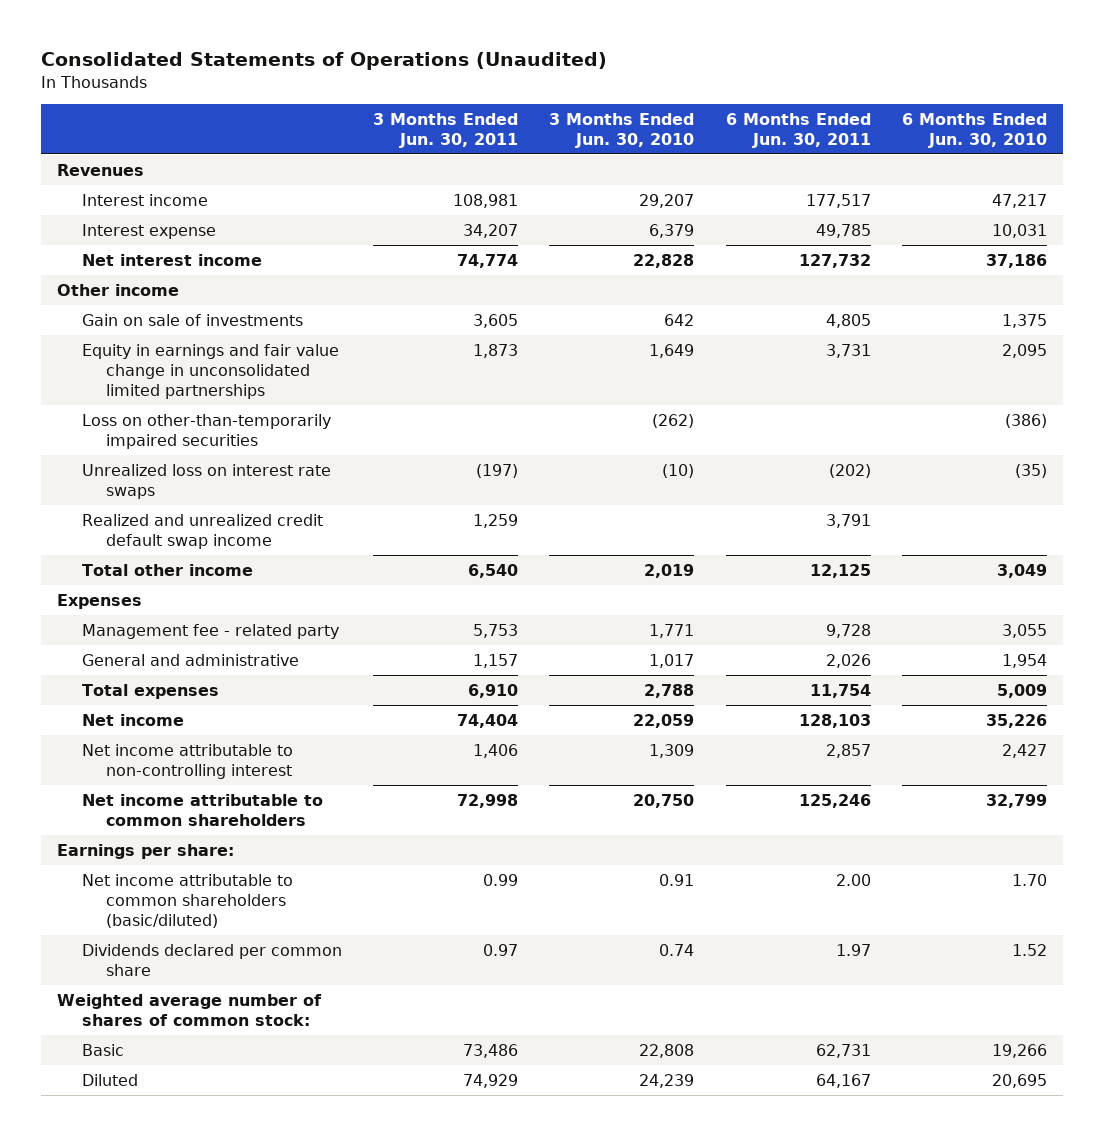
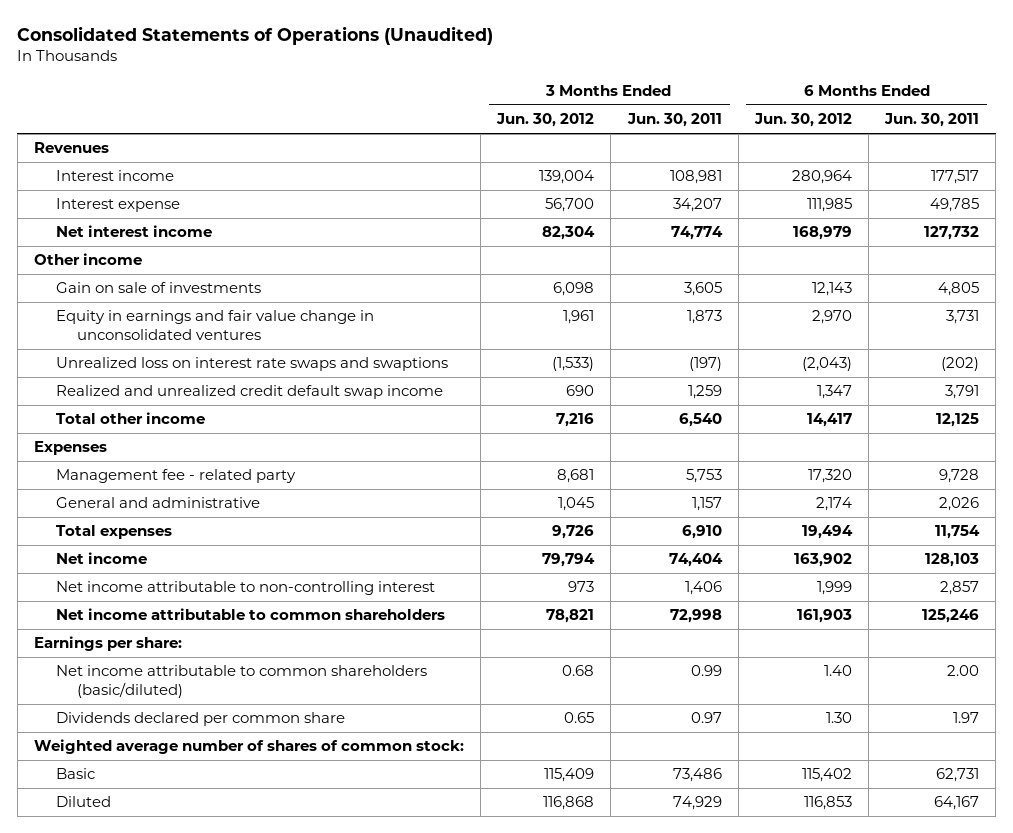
- | 3 Months Ended Jun. 30, 2011 | 3 Months Ended Jun. 30, 2010 | 6 Months Ended Jun. 30, 2011 | 6 Months Ended Jun. 30, 2010
+ | 3 Months Ended Jun. 30, 2012 | 3 Months Ended Jun. 30, 2011 | 6 Months Ended Jun. 30, 2012 | 6 Months Ended Jun. 30, 2011
- Equity in earnings and fair value change in unconsolidated limited partnerships | 1,873 | 1,649 | 3,731 | 2,095
- Loss on other-than-temporarily impaired securities | | (262) | | (386)
- Unrealized loss on interest rate swaps | (197) | (10) | (202) | (35)
+ Equity in earnings and fair value change in unconsolidated ventures | 1,961 | 1,873 | 2,970 | 3,731
+ Unrealized loss on interest rate swaps and swaptions | (1,533) | (197) | (2,043) | (202)

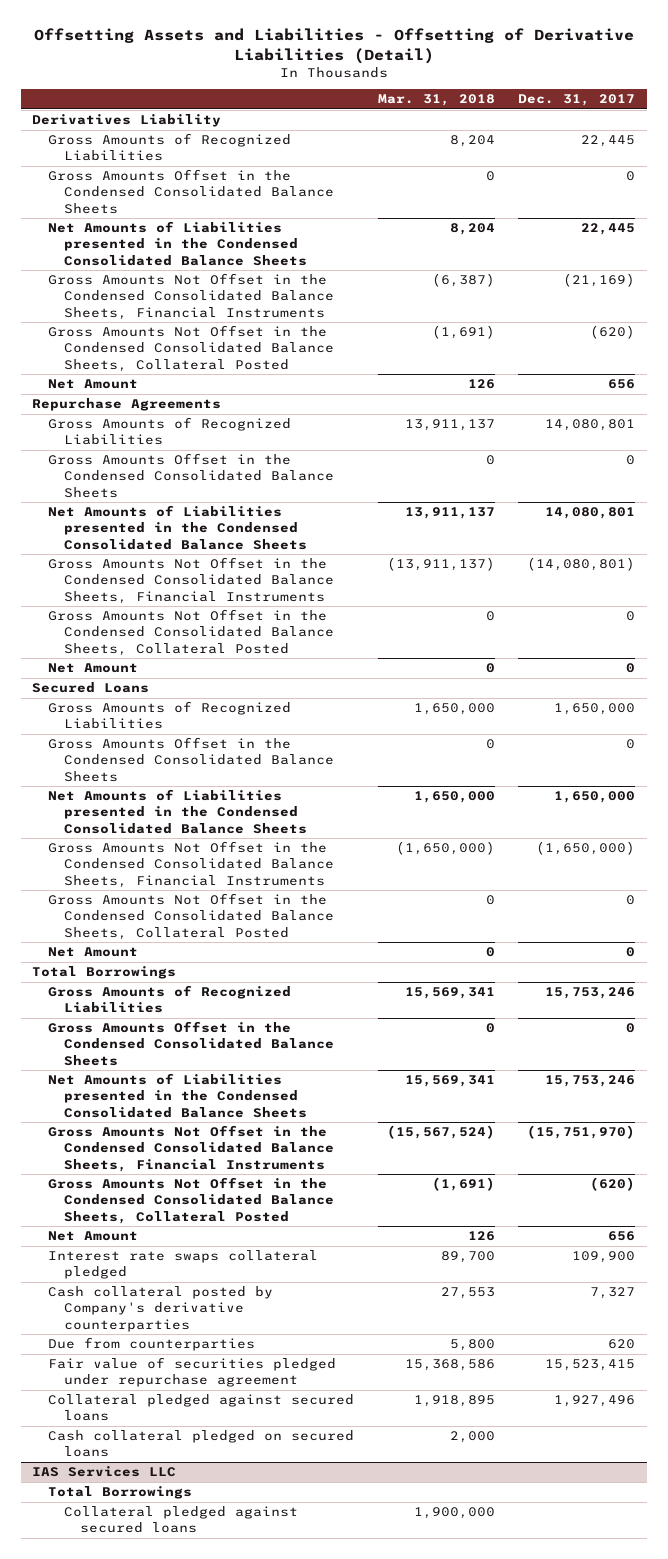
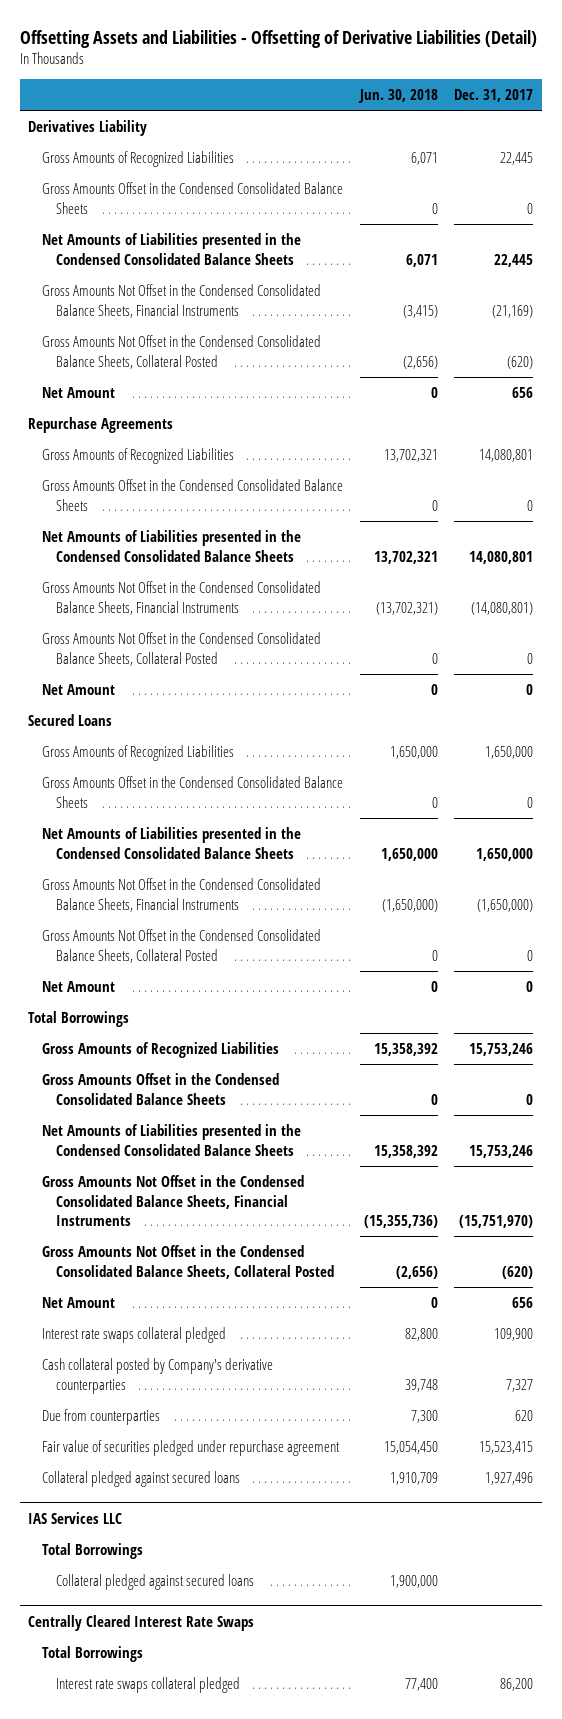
- | Mar. 31, 2018 | Dec. 31, 2017
+ | Jun. 30, 2018 | Dec. 31, 2017
- Cash collateral pledged on secured loans | 2,000 |
+ Centrally Cleared Interest Rate Swaps
+ Total Borrowings
+ Interest rate swaps collateral pledged | 77,400 | 86,200

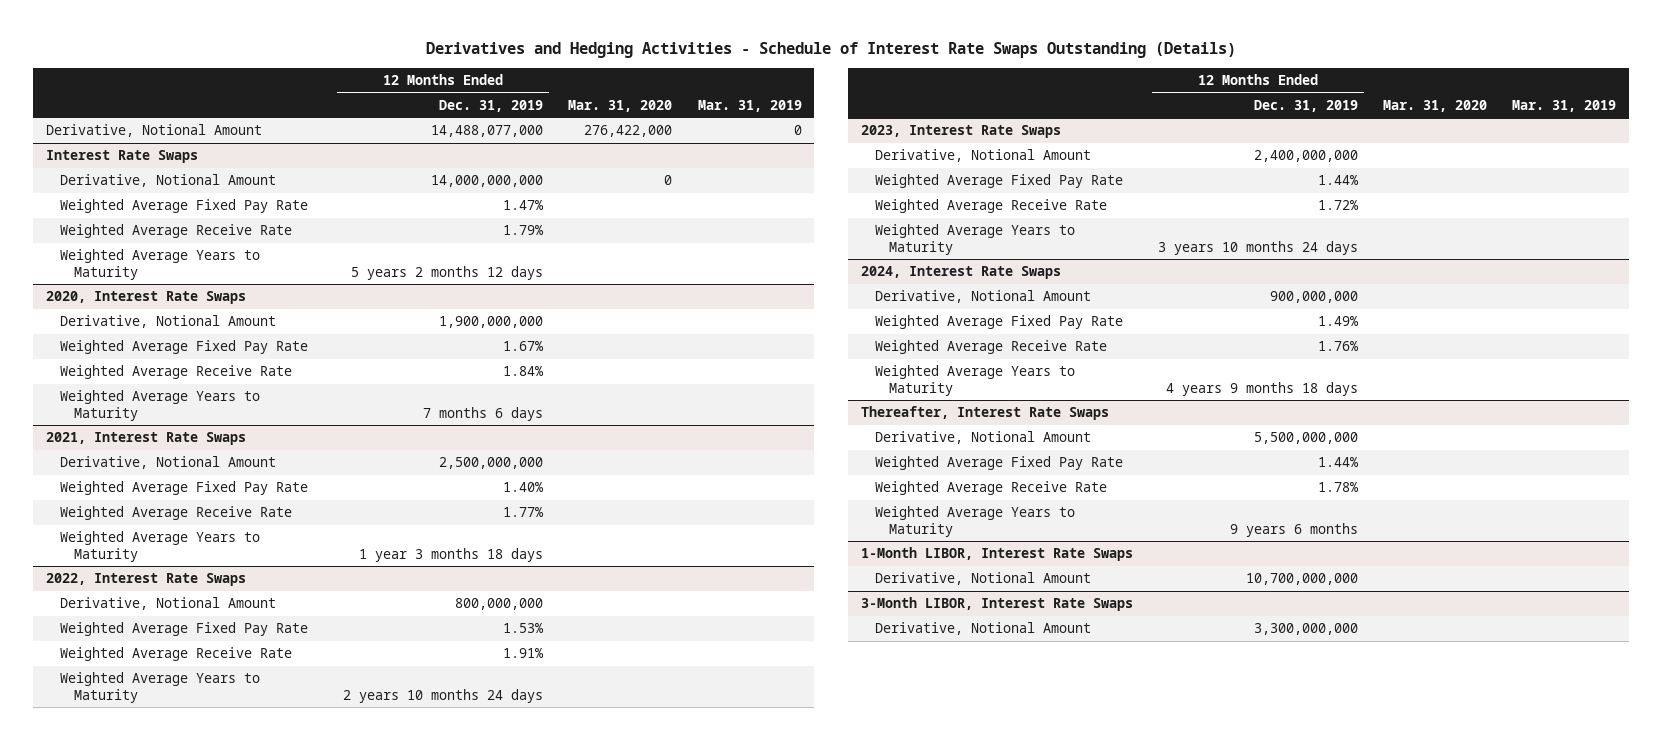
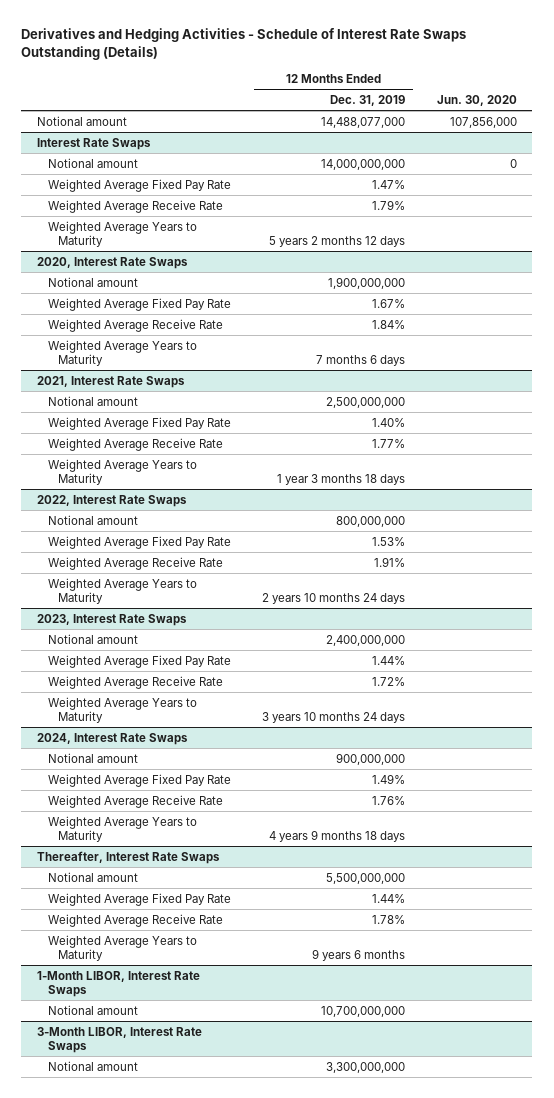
- | 12 Months Ended Dec. 31, 2019 | Mar. 31, 2020 | Mar. 31, 2019
+ | 12 Months Ended Dec. 31, 2019 | Jun. 30, 2020
- Derivative, Notional Amount | 14,488,077,000 | 276,422,000 | 0
+ Notional amount | 14,488,077,000 | 107,856,000
@ Interest Rate Swaps
- Derivative, Notional Amount | 14,000,000,000 | 0 |
+ Notional amount | 14,000,000,000 | 0
@ 2020, Interest Rate Swaps
- Derivative, Notional Amount | 1,900,000,000 | |
+ Notional amount | 1,900,000,000 |
@ 2021, Interest Rate Swaps
- Derivative, Notional Amount | 2,500,000,000 | |
+ Notional amount | 2,500,000,000 |
@ 2022, Interest Rate Swaps
- Derivative, Notional Amount | 800,000,000 | |
+ Notional amount | 800,000,000 |
@ 2023, Interest Rate Swaps
- Derivative, Notional Amount | 2,400,000,000 | |
+ Notional amount | 2,400,000,000 |
@ 2024, Interest Rate Swaps
- Derivative, Notional Amount | 900,000,000 | |
+ Notional amount | 900,000,000 |
@ Thereafter, Interest Rate Swaps
- Derivative, Notional Amount | 5,500,000,000 | |
+ Notional amount | 5,500,000,000 |
@ 1-Month LIBOR, Interest Rate Swaps
- Derivative, Notional Amount | 10,700,000,000 | |
+ Notional amount | 10,700,000,000 |
@ 3-Month LIBOR, Interest Rate Swaps
- Derivative, Notional Amount | 3,300,000,000 | |
+ Notional amount | 3,300,000,000 |

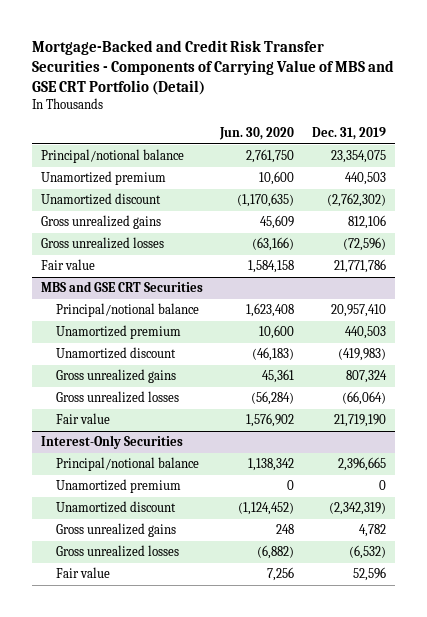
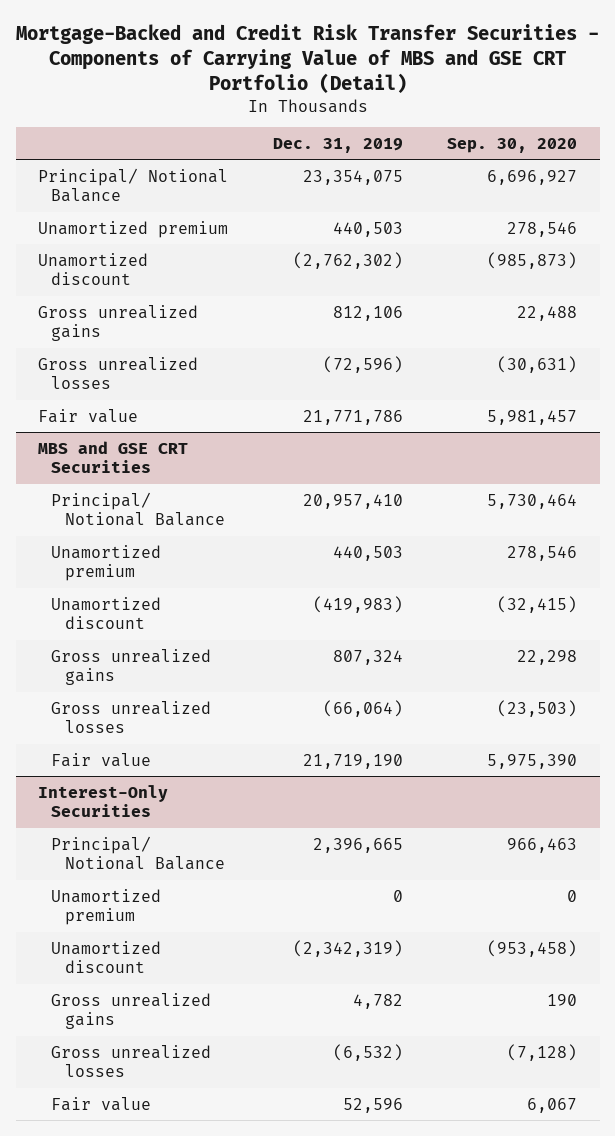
- | Jun. 30, 2020 | Dec. 31, 2019
+ | Dec. 31, 2019 | Sep. 30, 2020
- Principal/notional balance | 2,761,750 | 23,354,075
+ Principal/ Notional Balance | 23,354,075 | 6,696,927
@ MBS and GSE CRT Securities
- Principal/notional balance | 1,623,408 | 20,957,410
+ Principal/ Notional Balance | 20,957,410 | 5,730,464
@ Interest-Only Securities
- Principal/notional balance | 1,138,342 | 2,396,665
+ Principal/ Notional Balance | 2,396,665 | 966,463

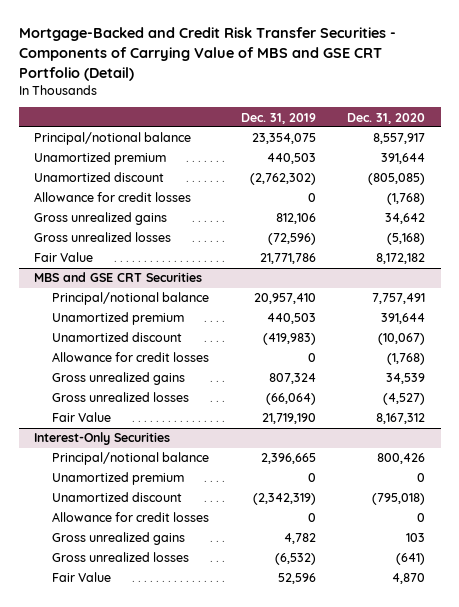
- | Dec. 31, 2019 | Sep. 30, 2020
+ | Dec. 31, 2019 | Dec. 31, 2020
- Principal/ Notional Balance | 23,354,075 | 6,696,927
+ Principal/notional balance | 23,354,075 | 8,557,917
+ Allowance for credit losses | 0 | (1,768)
- Fair value | 21,771,786 | 5,981,457
+ Fair Value | 21,771,786 | 8,172,182
@ MBS and GSE CRT Securities
- Principal/ Notional Balance | 20,957,410 | 5,730,464
+ Principal/notional balance | 20,957,410 | 7,757,491
+ Allowance for credit losses | 0 | (1,768)
- Fair value | 21,719,190 | 5,975,390
+ Fair Value | 21,719,190 | 8,167,312
@ Interest-Only Securities
- Principal/ Notional Balance | 2,396,665 | 966,463
+ Principal/notional balance | 2,396,665 | 800,426
+ Allowance for credit losses | 0 | 0
- Fair value | 52,596 | 6,067
+ Fair Value | 52,596 | 4,870

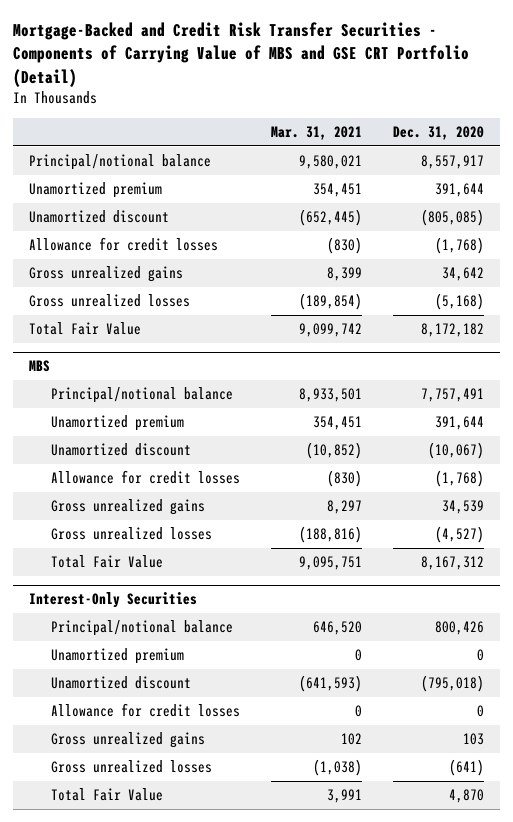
- | Dec. 31, 2019 | Dec. 31, 2020
+ | Mar. 31, 2021 | Dec. 31, 2020
- Fair Value | 21,771,786 | 8,172,182
- MBS and GSE CRT Securities
+ Total Fair Value | 9,099,742 | 8,172,182
+ MBS
- Fair Value | 21,719,190 | 8,167,312
+ Total Fair Value | 9,095,751 | 8,167,312
@ Interest-Only Securities
- Fair Value | 52,596 | 4,870
+ Total Fair Value | 3,991 | 4,870

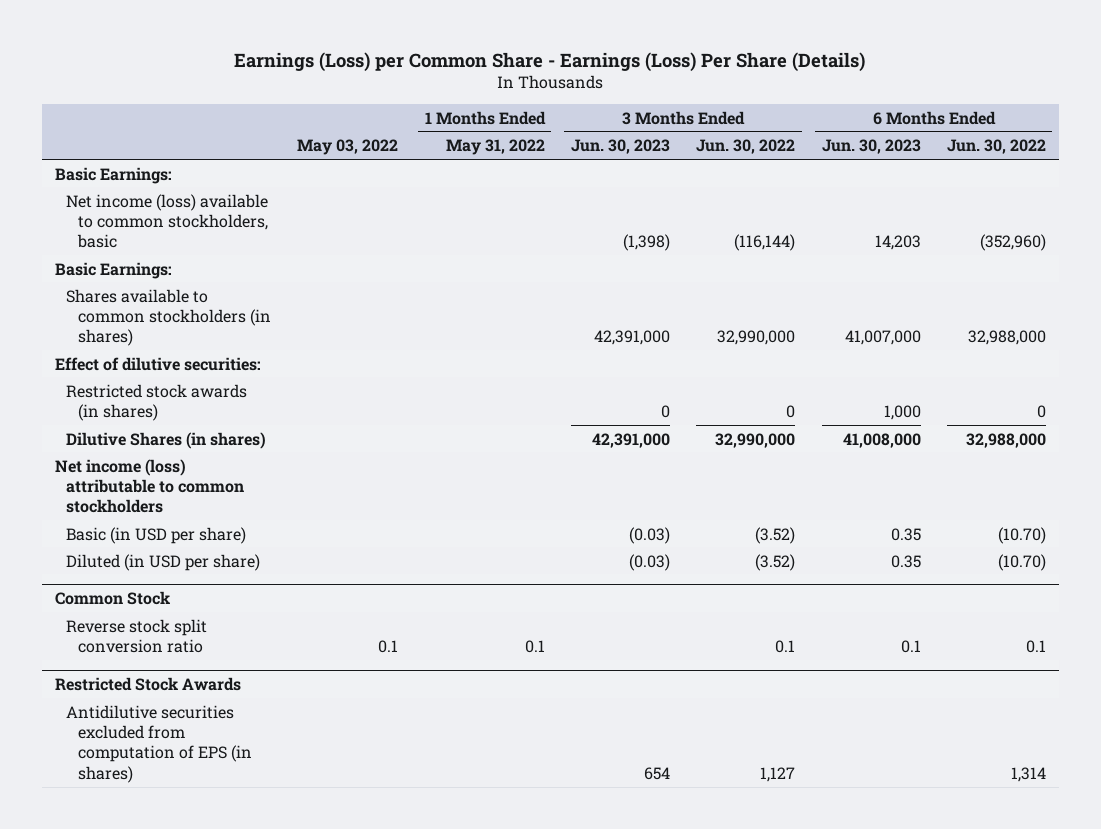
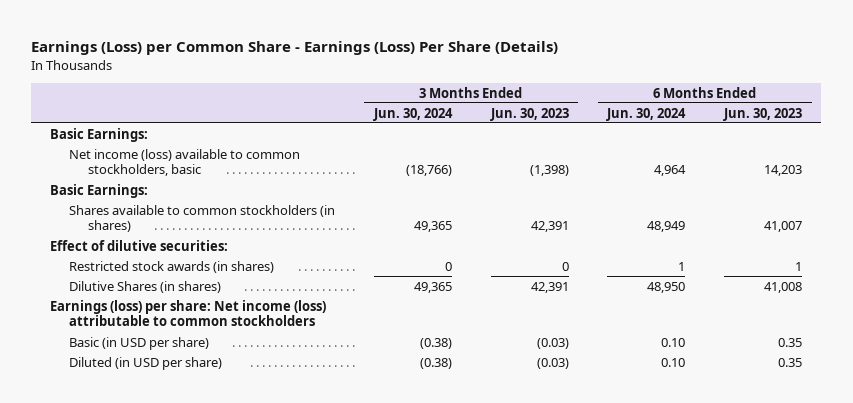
- | May 03, 2022 | 1 Months Ended May 31, 2022 | 3 Months Ended Jun. 30, 2023 | 3 Months Ended Jun. 30, 2022 | 6 Months Ended Jun. 30, 2023 | 6 Months Ended Jun. 30, 2022
+ | 3 Months Ended Jun. 30, 2024 | 3 Months Ended Jun. 30, 2023 | 6 Months Ended Jun. 30, 2024 | 6 Months Ended Jun. 30, 2023
- Shares available to common stockholders (in shares) | | | 42,391,000 | 32,990,000 | 41,007,000 | 32,988,000
+ Shares available to common stockholders (in shares) | 49,365 | 42,391 | 48,949 | 41,007
- Restricted stock awards (in shares) | | | 0 | 0 | 1,000 | 0
- Dilutive Shares (in shares) | | | 42,391,000 | 32,990,000 | 41,008,000 | 32,988,000
- Net income (loss) attributable to common stockholders
+ Restricted stock awards (in shares) | 0 | 0 | 1 | 1
+ Dilutive Shares (in shares) | 49,365 | 42,391 | 48,950 | 41,008
+ Earnings (loss) per share: Net income (loss) attributable to common stockholders
- Common Stock
- Reverse stock split conversion ratio | 0.1 | 0.1 | | 0.1 | 0.1 | 0.1
- Restricted Stock Awards
- Antidilutive securities excluded from computation of EPS (in shares) | | | 654 | 1,127 | | 1,314

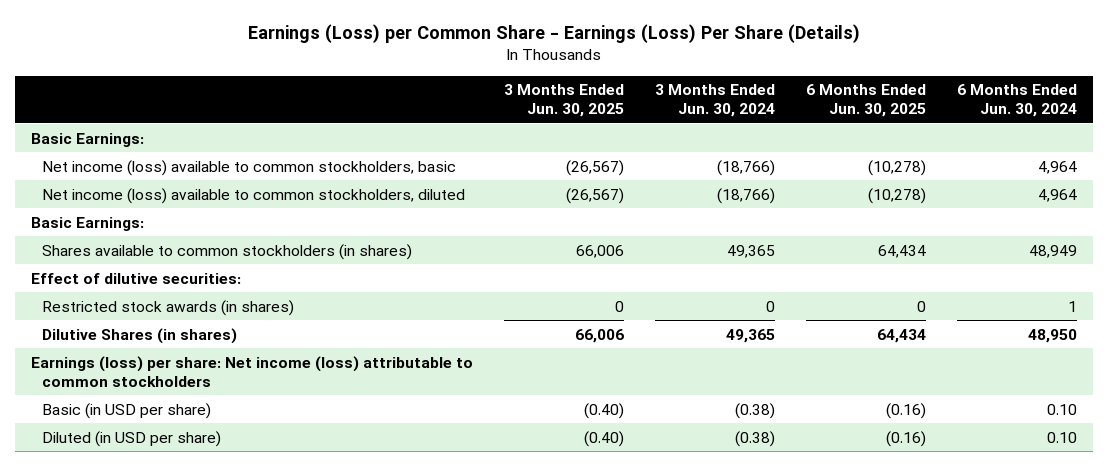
- | 3 Months Ended Jun. 30, 2024 | 3 Months Ended Jun. 30, 2023 | 6 Months Ended Jun. 30, 2024 | 6 Months Ended Jun. 30, 2023
+ | 3 Months Ended Jun. 30, 2025 | 3 Months Ended Jun. 30, 2024 | 6 Months Ended Jun. 30, 2025 | 6 Months Ended Jun. 30, 2024
+ Net income (loss) available to common stockholders, diluted | (26,567) | (18,766) | (10,278) | 4,964

